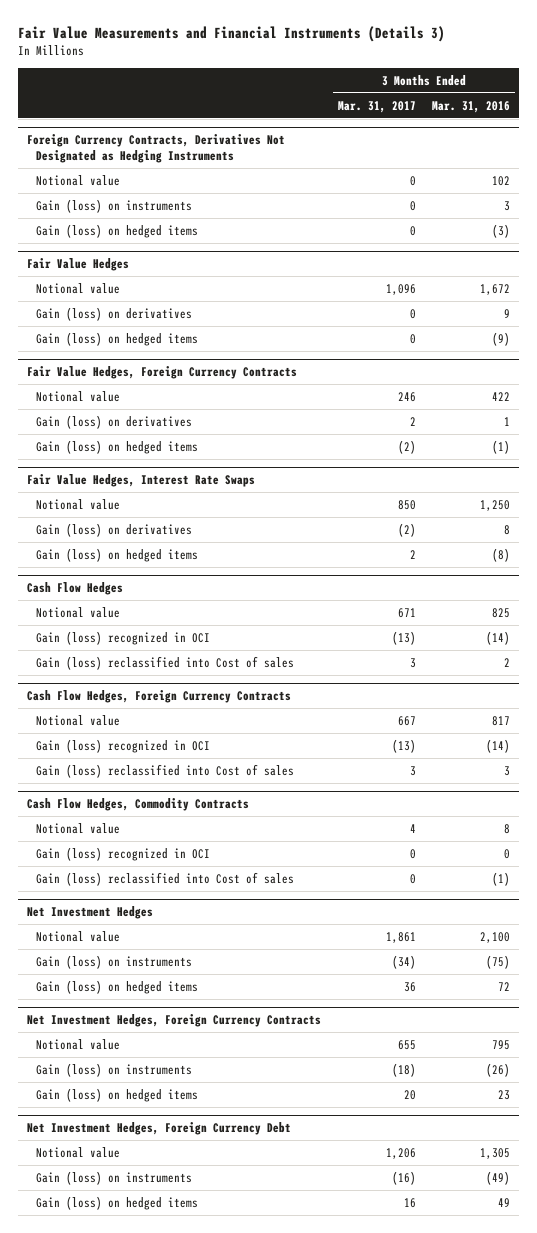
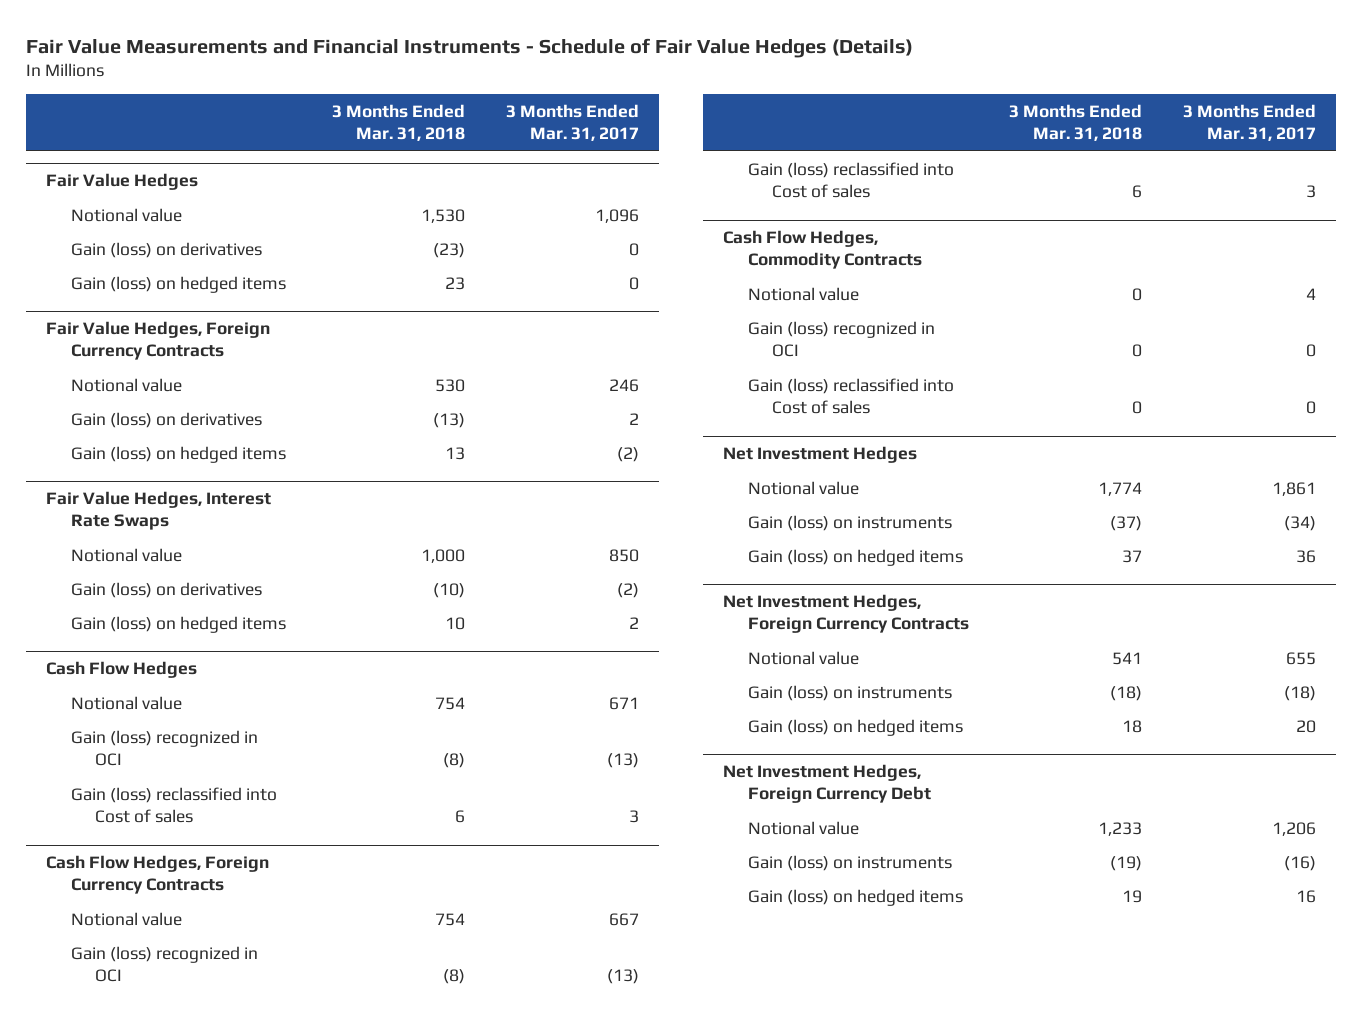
- Fair Value Measurements and Financial Instruments (Details 3)
+ Fair Value Measurements and Financial Instruments - Schedule of Fair Value Hedges (Details)
- | 3 Months Ended Mar. 31, 2017 | 3 Months Ended Mar. 31, 2016
+ | 3 Months Ended Mar. 31, 2018 | 3 Months Ended Mar. 31, 2017
- Foreign Currency Contracts, Derivatives Not Designated as Hedging Instruments
- Notional value | 0 | 102
- Gain (loss) on instruments | 0 | 3
- Gain (loss) on hedged items | 0 | (3)

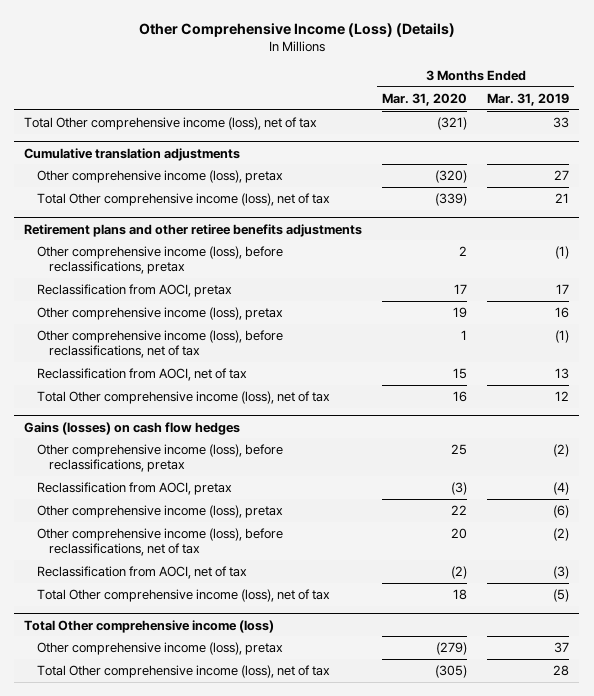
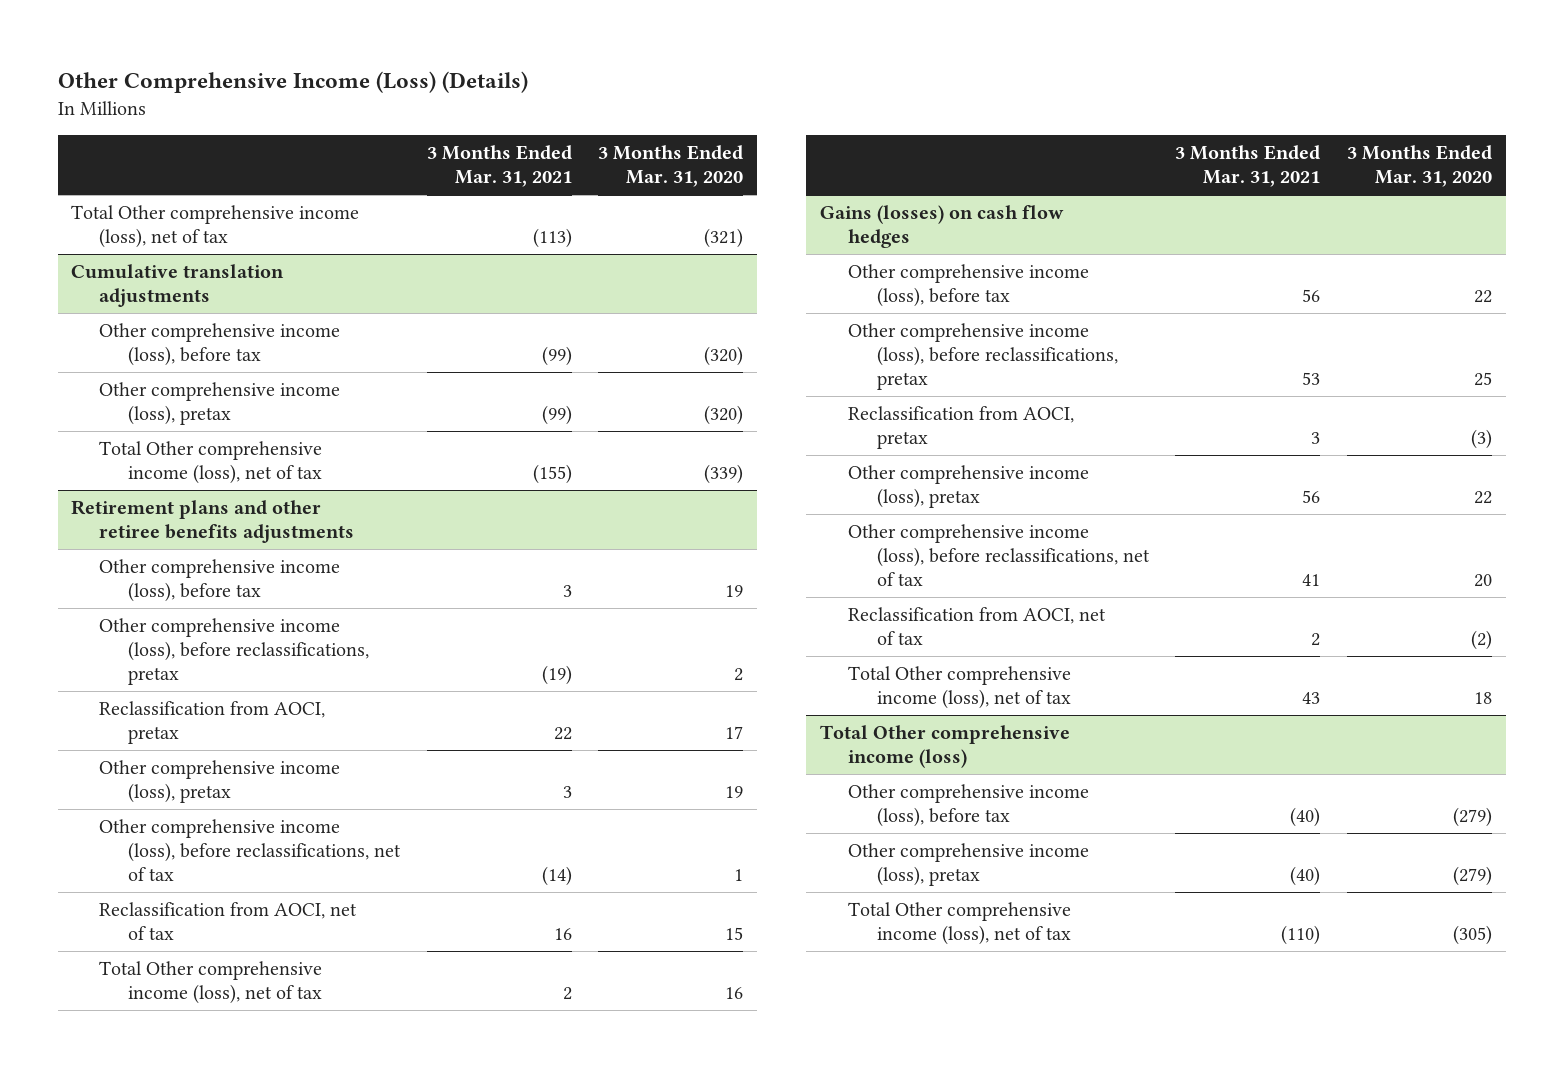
- | 3 Months Ended Mar. 31, 2020 | 3 Months Ended Mar. 31, 2019
+ | 3 Months Ended Mar. 31, 2021 | 3 Months Ended Mar. 31, 2020
@ Cumulative translation adjustments
+ Other comprehensive income (loss), before tax | (99) | (320)
@ Retirement plans and other retiree benefits adjustments
+ Other comprehensive income (loss), before tax | 3 | 19
@ Gains (losses) on cash flow hedges
+ Other comprehensive income (loss), before tax | 56 | 22
@ Total Other comprehensive income (loss)
+ Other comprehensive income (loss), before tax | (40) | (279)

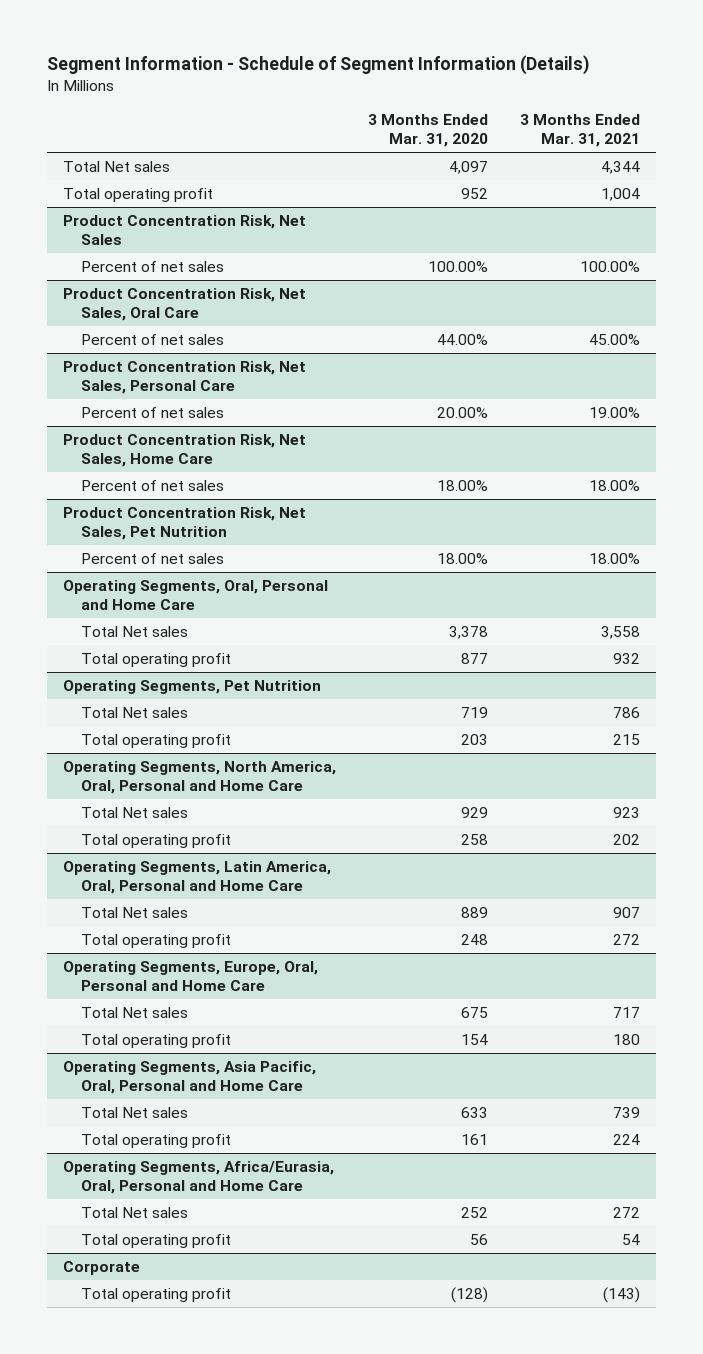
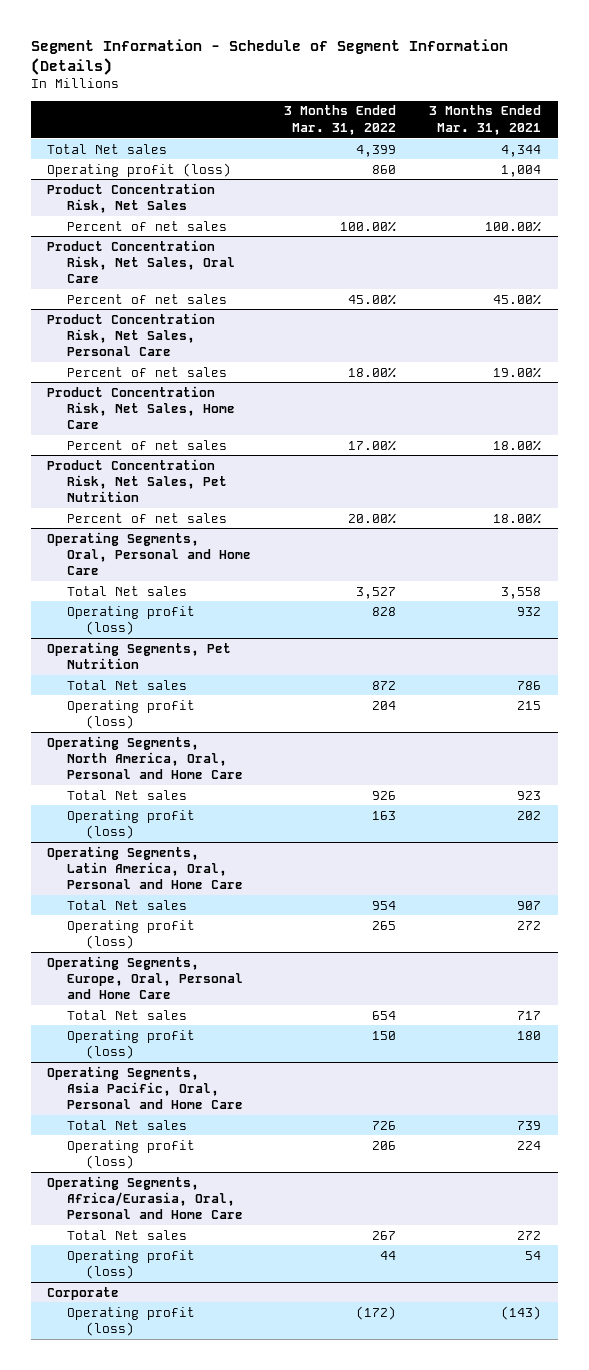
- | 3 Months Ended Mar. 31, 2020 | 3 Months Ended Mar. 31, 2021
+ | 3 Months Ended Mar. 31, 2022 | 3 Months Ended Mar. 31, 2021
- Total operating profit | 952 | 1,004
+ Operating profit (loss) | 860 | 1,004
@ Operating Segments, Oral, Personal and Home Care
- Total operating profit | 877 | 932
+ Operating profit (loss) | 828 | 932
@ Operating Segments, Pet Nutrition
- Total operating profit | 203 | 215
+ Operating profit (loss) | 204 | 215
@ Operating Segments, North America, Oral, Personal and Home Care
- Total operating profit | 258 | 202
+ Operating profit (loss) | 163 | 202
@ Operating Segments, Latin America, Oral, Personal and Home Care
- Total operating profit | 248 | 272
+ Operating profit (loss) | 265 | 272
@ Operating Segments, Europe, Oral, Personal and Home Care
- Total operating profit | 154 | 180
+ Operating profit (loss) | 150 | 180
@ Operating Segments, Asia Pacific, Oral, Personal and Home Care
- Total operating profit | 161 | 224
+ Operating profit (loss) | 206 | 224
@ Operating Segments, Africa/Eurasia, Oral, Personal and Home Care
- Total operating profit | 56 | 54
+ Operating profit (loss) | 44 | 54
@ Corporate
- Total operating profit | (128) | (143)
+ Operating profit (loss) | (172) | (143)

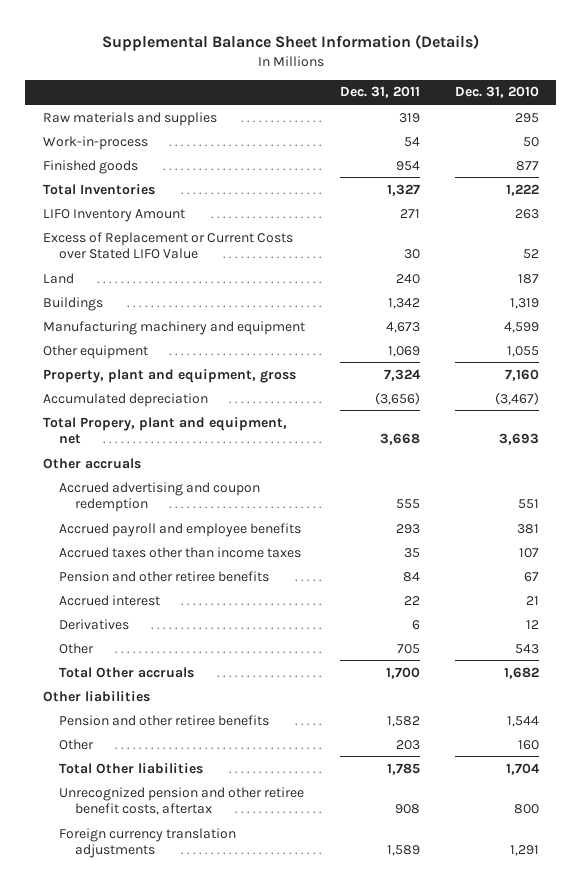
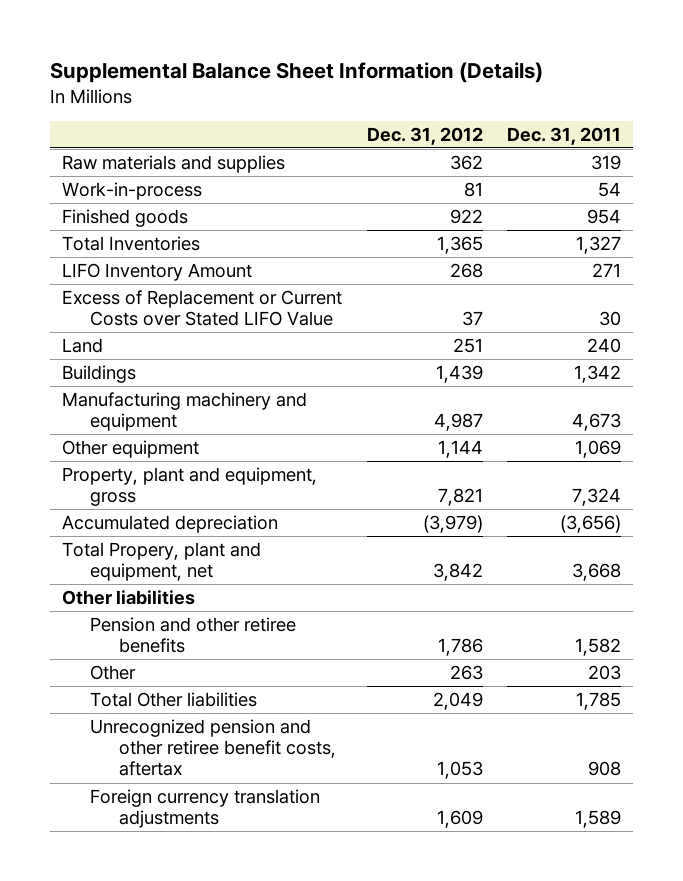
- | Dec. 31, 2011 | Dec. 31, 2010
+ | Dec. 31, 2012 | Dec. 31, 2011
- Other accruals
- Accrued advertising and coupon redemption | 555 | 551
- Accrued payroll and employee benefits | 293 | 381
- Accrued taxes other than income taxes | 35 | 107
- Pension and other retiree benefits | 84 | 67
- Accrued interest | 22 | 21
- Derivatives | 6 | 12
- Other | 705 | 543
- Total Other accruals | 1,700 | 1,682

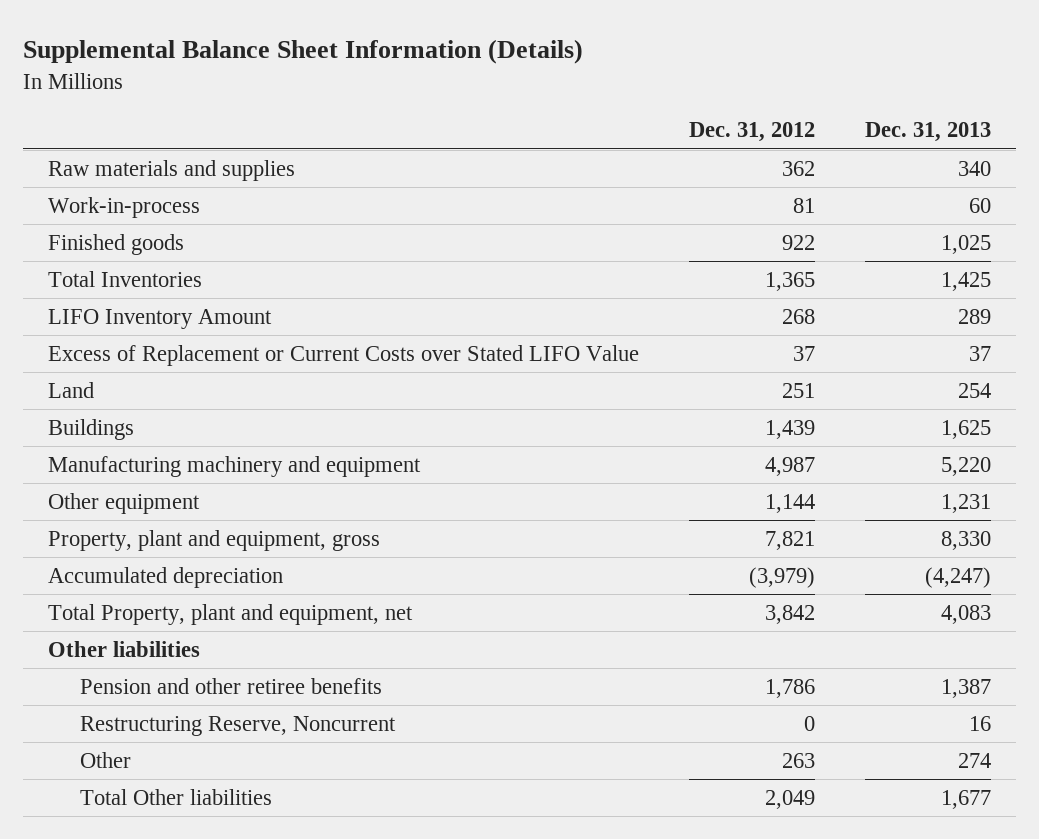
- | Dec. 31, 2012 | Dec. 31, 2011
+ | Dec. 31, 2012 | Dec. 31, 2013
- Total Propery, plant and equipment, net | 3,842 | 3,668
+ Total Property, plant and equipment, net | 3,842 | 4,083
+ Restructuring Reserve, Noncurrent | 0 | 16
- Unrecognized pension and other retiree benefit costs, aftertax | 1,053 | 908
- Foreign currency translation adjustments | 1,609 | 1,589

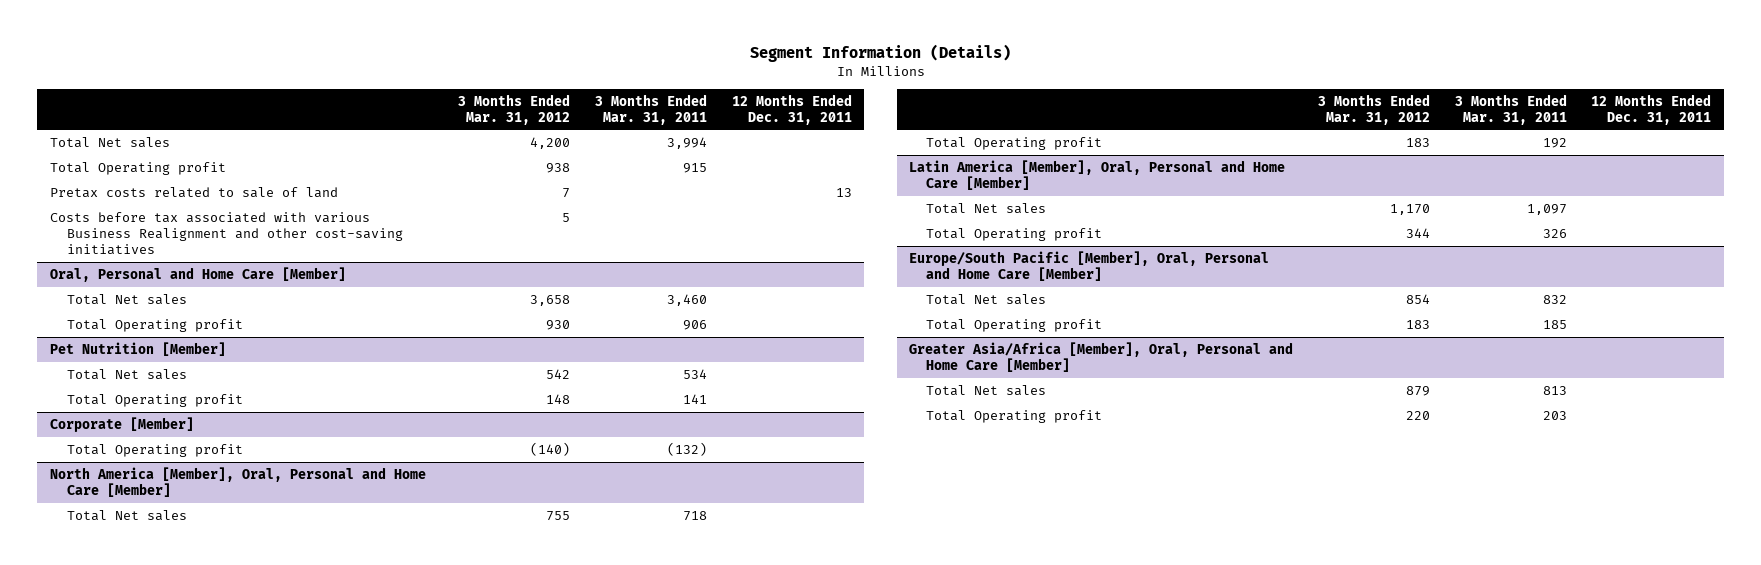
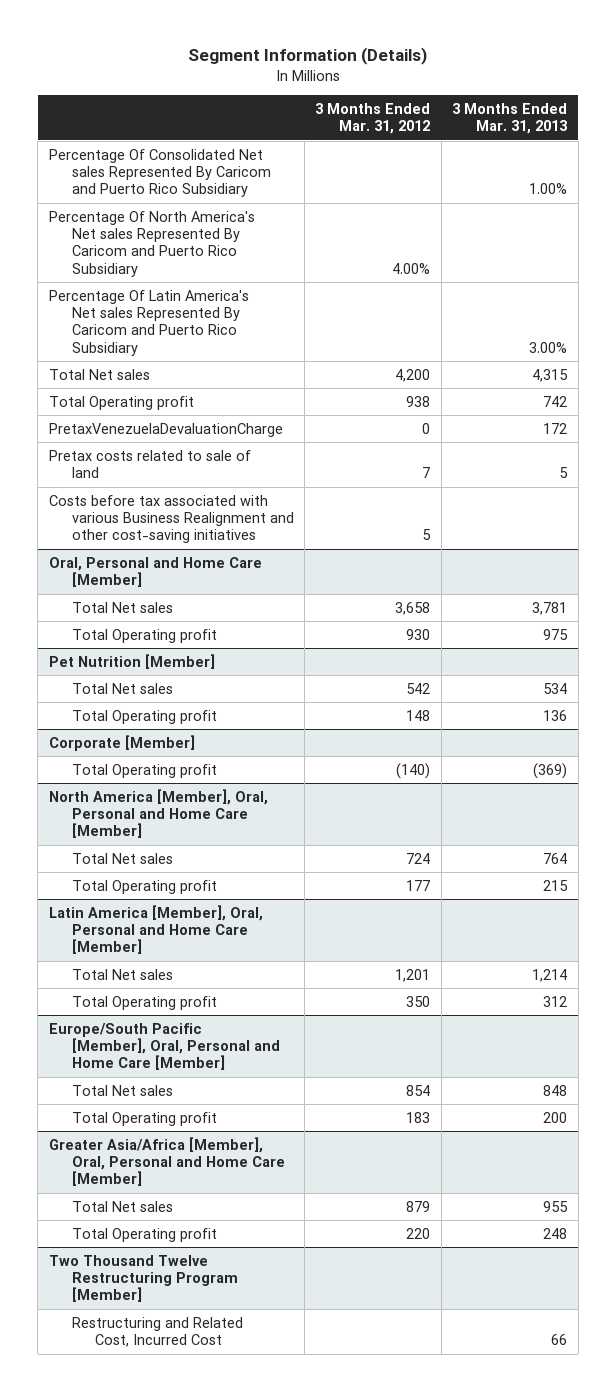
- | 3 Months Ended Mar. 31, 2012 | 3 Months Ended Mar. 31, 2011 | 12 Months Ended Dec. 31, 2011
+ | 3 Months Ended Mar. 31, 2012 | 3 Months Ended Mar. 31, 2013
+ Percentage Of Consolidated Net sales Represented By Caricom and Puerto Rico Subsidiary | | 1.00%
+ Percentage Of North America's Net sales Represented By Caricom and Puerto Rico Subsidiary | 4.00% |
+ Percentage Of Latin America's Net sales Represented By Caricom and Puerto Rico Subsidiary | | 3.00%
+ PretaxVenezuelaDevaluationCharge | 0 | 172
@ North America [Member], Oral, Personal and Home Care [Member]
- Total Net sales | 755 | 718 |
- Total Operating profit | 183 | 192 |
+ Total Net sales | 724 | 764
+ Total Operating profit | 177 | 215
@ Latin America [Member], Oral, Personal and Home Care [Member]
- Total Net sales | 1,170 | 1,097 |
- Total Operating profit | 344 | 326 |
+ Total Net sales | 1,201 | 1,214
+ Total Operating profit | 350 | 312
+ Two Thousand Twelve Restructuring Program [Member]
+ Restructuring and Related Cost, Incurred Cost | | 66

